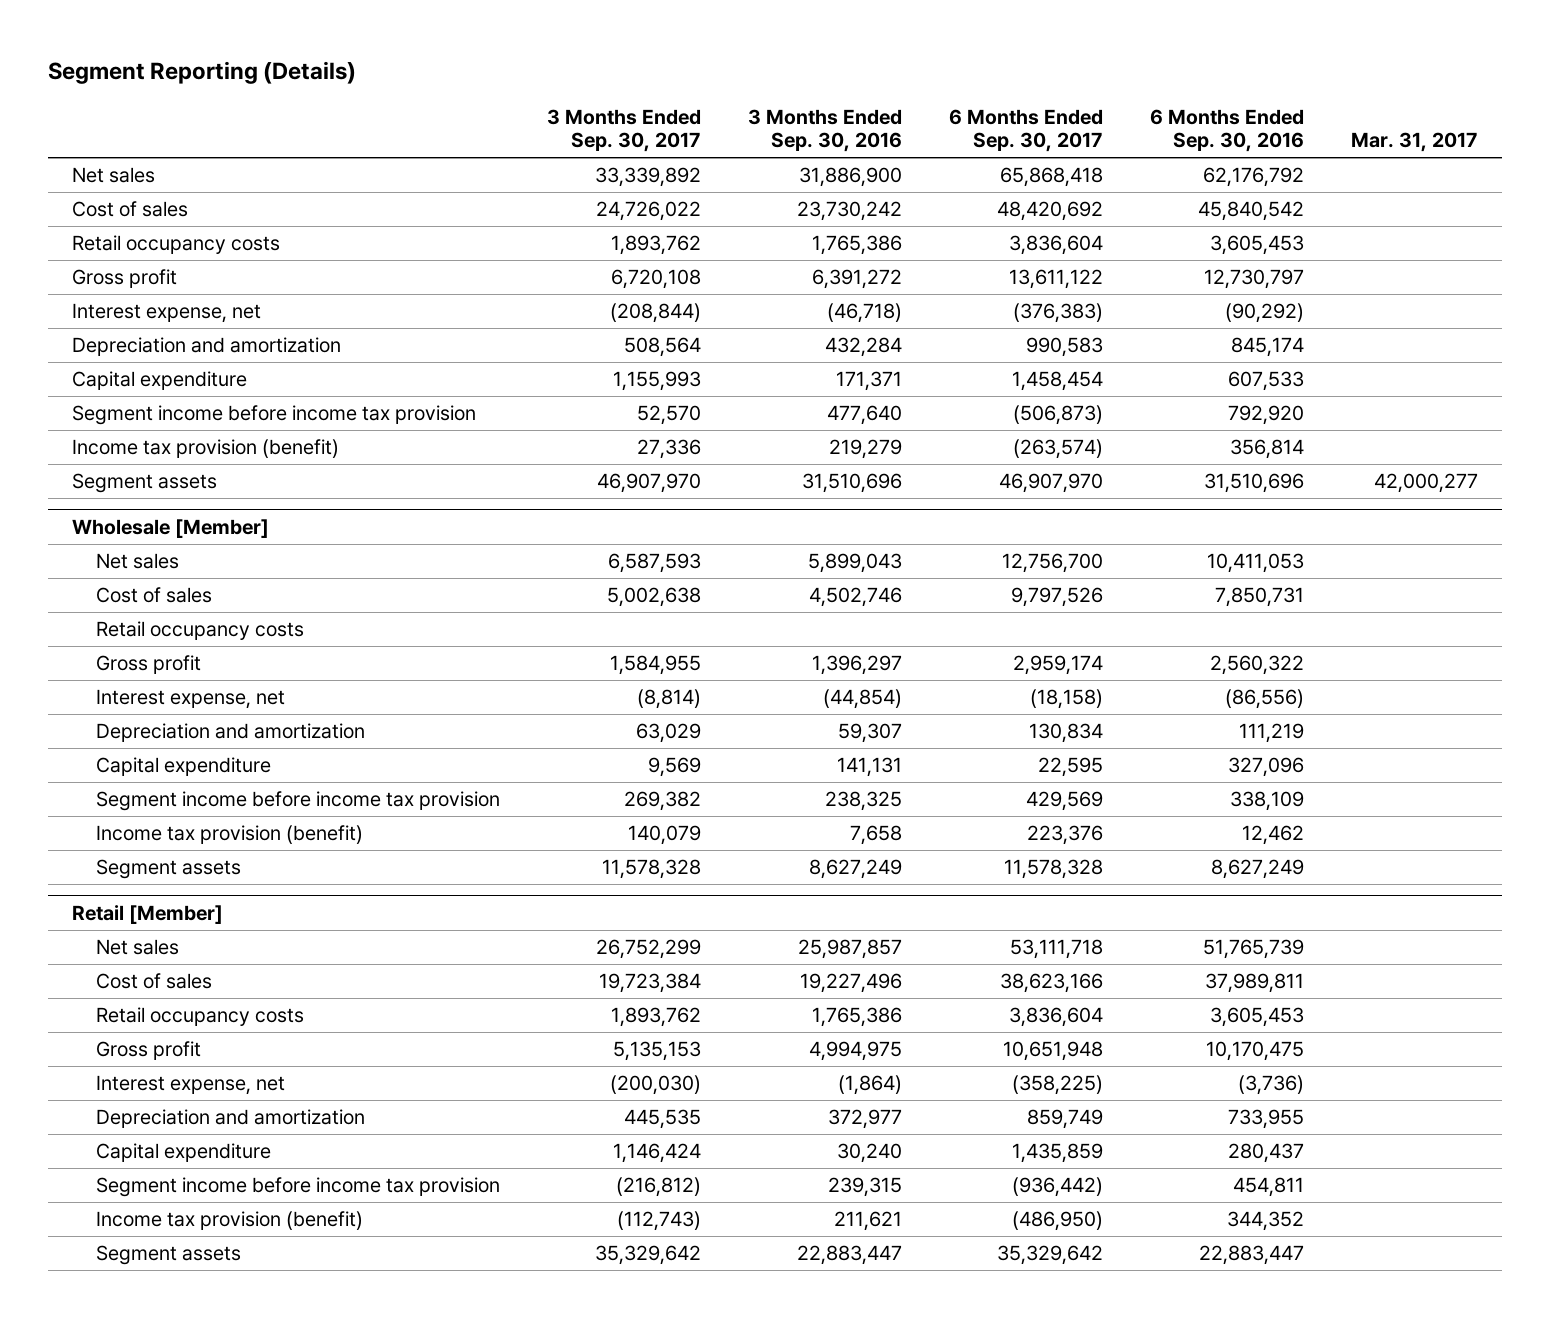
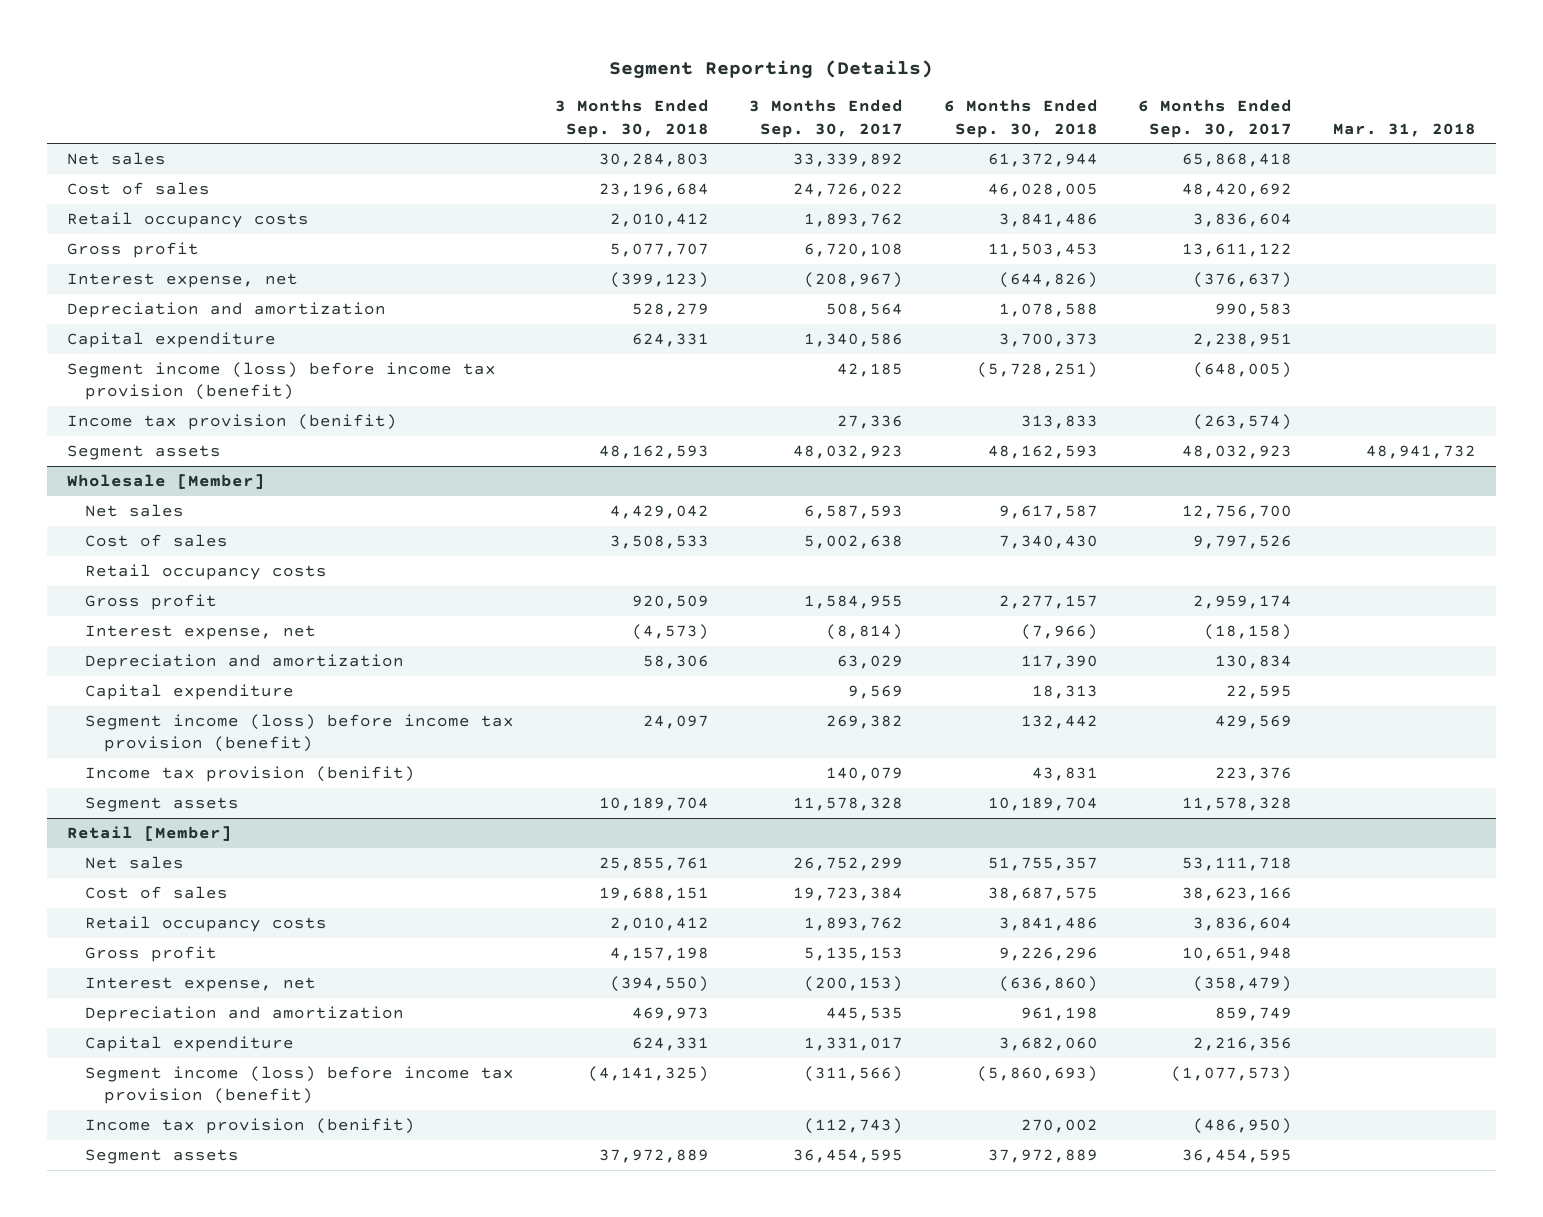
- | 3 Months Ended Sep. 30, 2017 | 3 Months Ended Sep. 30, 2016 | 6 Months Ended Sep. 30, 2017 | 6 Months Ended Sep. 30, 2016 | Mar. 31, 2017
+ | 3 Months Ended Sep. 30, 2018 | 3 Months Ended Sep. 30, 2017 | 6 Months Ended Sep. 30, 2018 | 6 Months Ended Sep. 30, 2017 | Mar. 31, 2018
- Interest expense, net | (208,844) | (46,718) | (376,383) | (90,292) |
+ Interest expense, net | (399,123) | (208,967) | (644,826) | (376,637) |
- Capital expenditure | 1,155,993 | 171,371 | 1,458,454 | 607,533 |
- Segment income before income tax provision | 52,570 | 477,640 | (506,873) | 792,920 |
- Income tax provision (benefit) | 27,336 | 219,279 | (263,574) | 356,814 |
- Segment assets | 46,907,970 | 31,510,696 | 46,907,970 | 31,510,696 | 42,000,277
+ Capital expenditure | 624,331 | 1,340,586 | 3,700,373 | 2,238,951 |
+ Segment income (loss) before income tax provision (benefit) | | 42,185 | (5,728,251) | (648,005) |
+ Income tax provision (benifit) | | 27,336 | 313,833 | (263,574) |
+ Segment assets | 48,162,593 | 48,032,923 | 48,162,593 | 48,032,923 | 48,941,732
@ Wholesale [Member]
- Segment income before income tax provision | 269,382 | 238,325 | 429,569 | 338,109 |
- Income tax provision (benefit) | 140,079 | 7,658 | 223,376 | 12,462 |
+ Segment income (loss) before income tax provision (benefit) | 24,097 | 269,382 | 132,442 | 429,569 |
+ Income tax provision (benifit) | | 140,079 | 43,831 | 223,376 |
@ Retail [Member]
- Interest expense, net | (200,030) | (1,864) | (358,225) | (3,736) |
+ Interest expense, net | (394,550) | (200,153) | (636,860) | (358,479) |
- Capital expenditure | 1,146,424 | 30,240 | 1,435,859 | 280,437 |
- Segment income before income tax provision | (216,812) | 239,315 | (936,442) | 454,811 |
- Income tax provision (benefit) | (112,743) | 211,621 | (486,950) | 344,352 |
- Segment assets | 35,329,642 | 22,883,447 | 35,329,642 | 22,883,447 |
+ Capital expenditure | 624,331 | 1,331,017 | 3,682,060 | 2,216,356 |
+ Segment income (loss) before income tax provision (benefit) | (4,141,325) | (311,566) | (5,860,693) | (1,077,573) |
+ Income tax provision (benifit) | | (112,743) | 270,002 | (486,950) |
+ Segment assets | 37,972,889 | 36,454,595 | 37,972,889 | 36,454,595 |

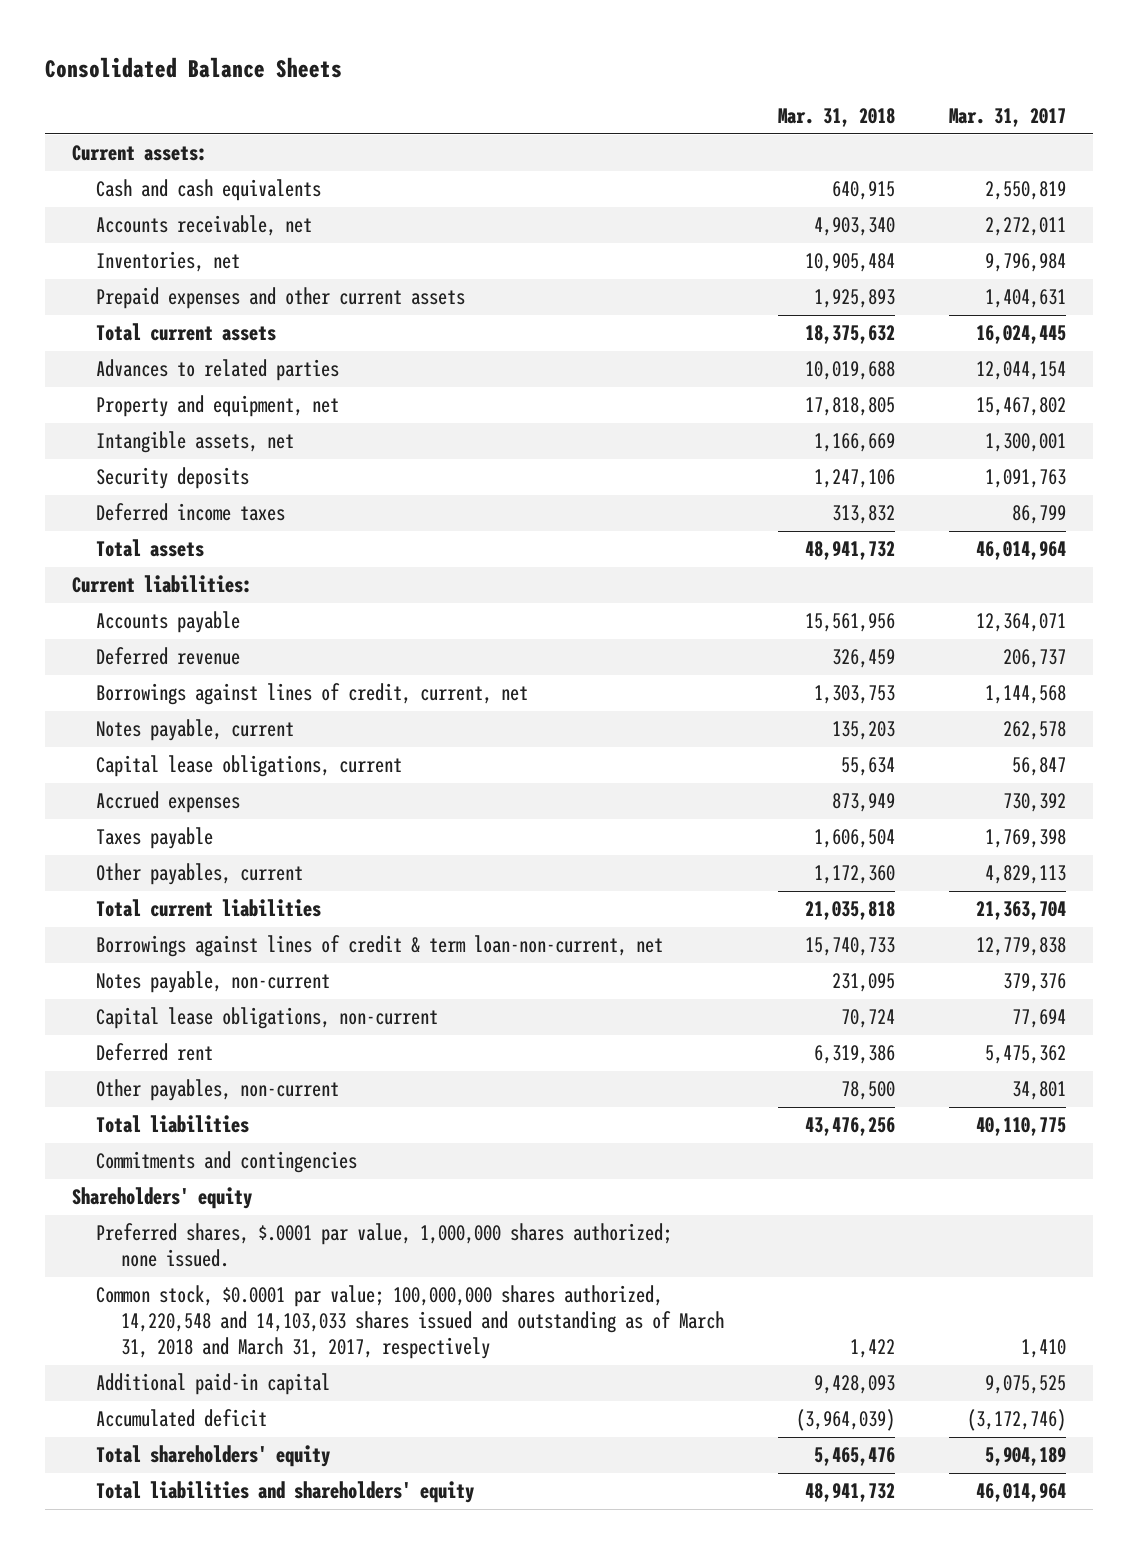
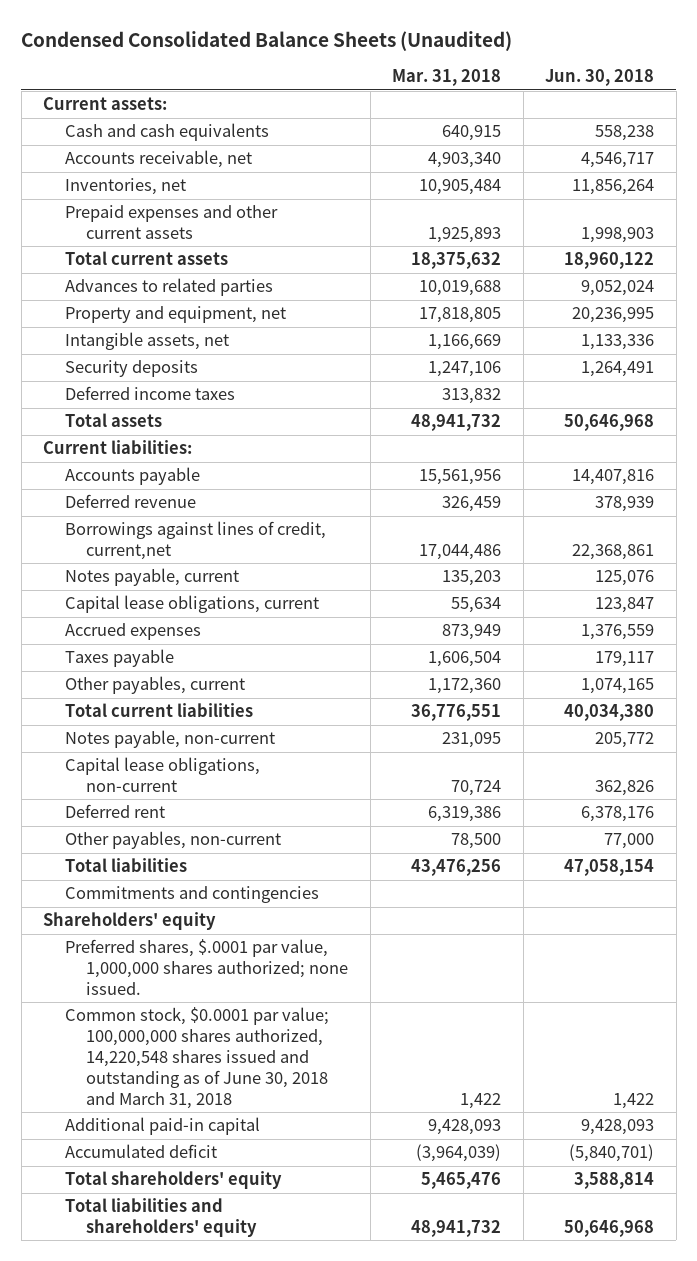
- Consolidated Balance Sheets
+ Condensed Consolidated Balance Sheets (Unaudited)
- | Mar. 31, 2018 | Mar. 31, 2017
+ | Mar. 31, 2018 | Jun. 30, 2018
- Borrowings against lines of credit, current, net | 1,303,753 | 1,144,568
+ Borrowings against lines of credit, current,net | 17,044,486 | 22,368,861
- Total current liabilities | 21,035,818 | 21,363,704
- Borrowings against lines of credit & term loan-non-current, net | 15,740,733 | 12,779,838
+ Total current liabilities | 36,776,551 | 40,034,380
- Common stock, $0.0001 par value; 100,000,000 shares authorized, 14,220,548 and 14,103,033 shares issued and outstanding as of March 31, 2018 and March 31, 2017, respectively | 1,422 | 1,410
+ Common stock, $0.0001 par value; 100,000,000 shares authorized, 14,220,548 shares issued and outstanding as of June 30, 2018 and March 31, 2018 | 1,422 | 1,422

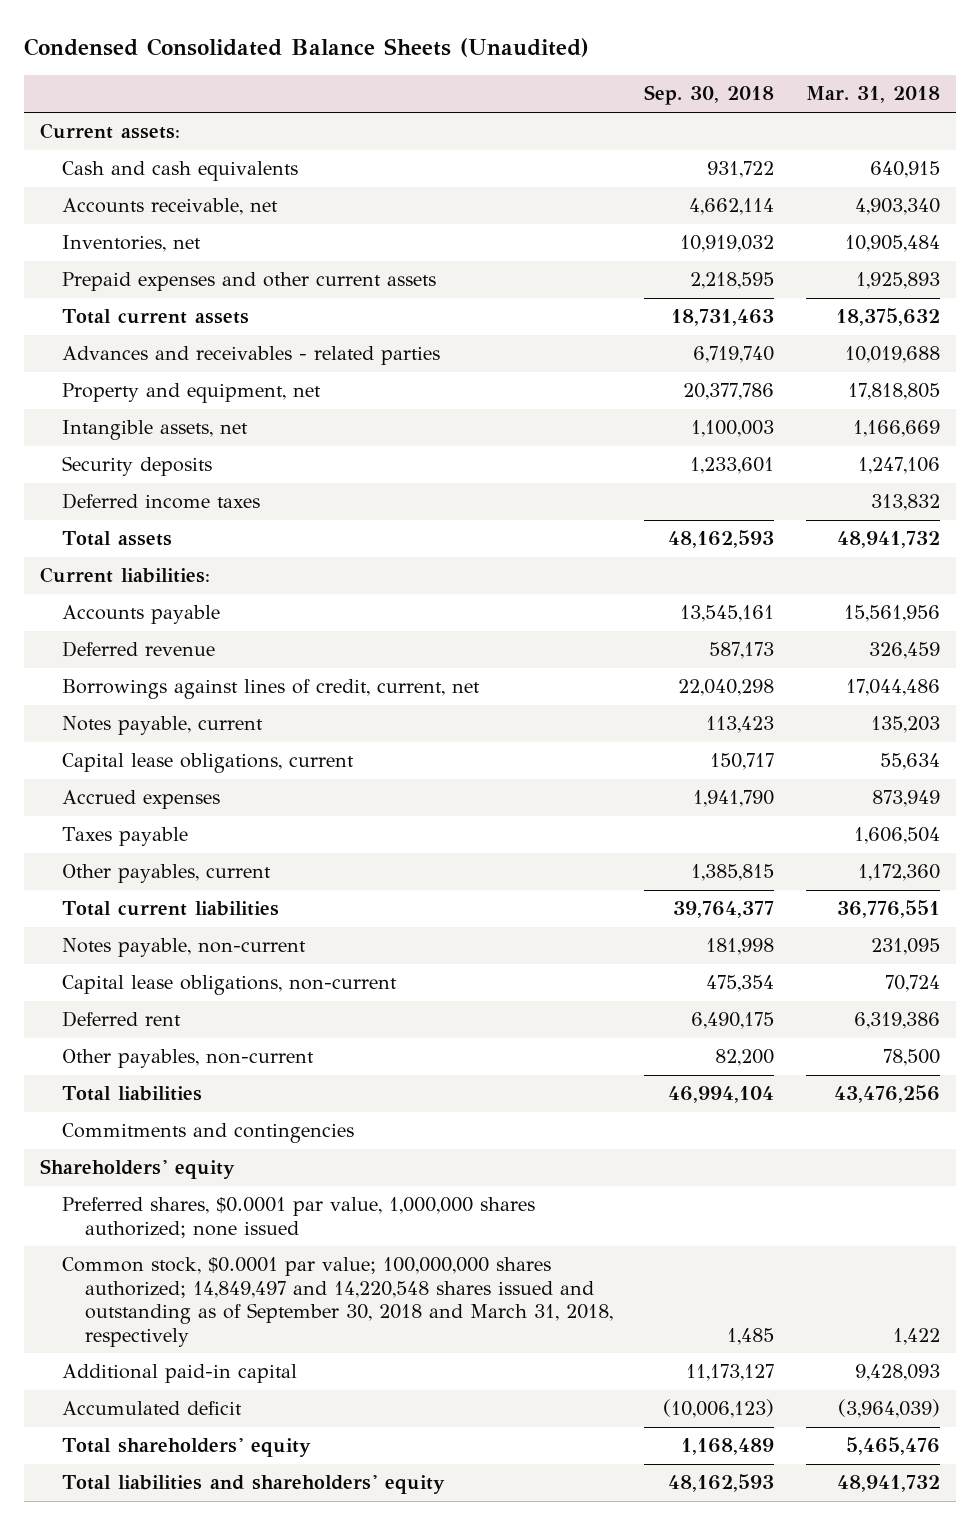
- | Mar. 31, 2018 | Jun. 30, 2018
+ | Sep. 30, 2018 | Mar. 31, 2018
- Advances to related parties | 10,019,688 | 9,052,024
+ Advances and receivables - related parties | 6,719,740 | 10,019,688
- Borrowings against lines of credit, current,net | 17,044,486 | 22,368,861
+ Borrowings against lines of credit, current, net | 22,040,298 | 17,044,486
- Preferred shares, $.0001 par value, 1,000,000 shares authorized; none issued.
- Common stock, $0.0001 par value; 100,000,000 shares authorized, 14,220,548 shares issued and outstanding as of June 30, 2018 and March 31, 2018 | 1,422 | 1,422
+ Preferred shares, $0.0001 par value, 1,000,000 shares authorized; none issued
+ Common stock, $0.0001 par value; 100,000,000 shares authorized; 14,849,497 and 14,220,548 shares issued and outstanding as of September 30, 2018 and March 31, 2018, respectively | 1,485 | 1,422

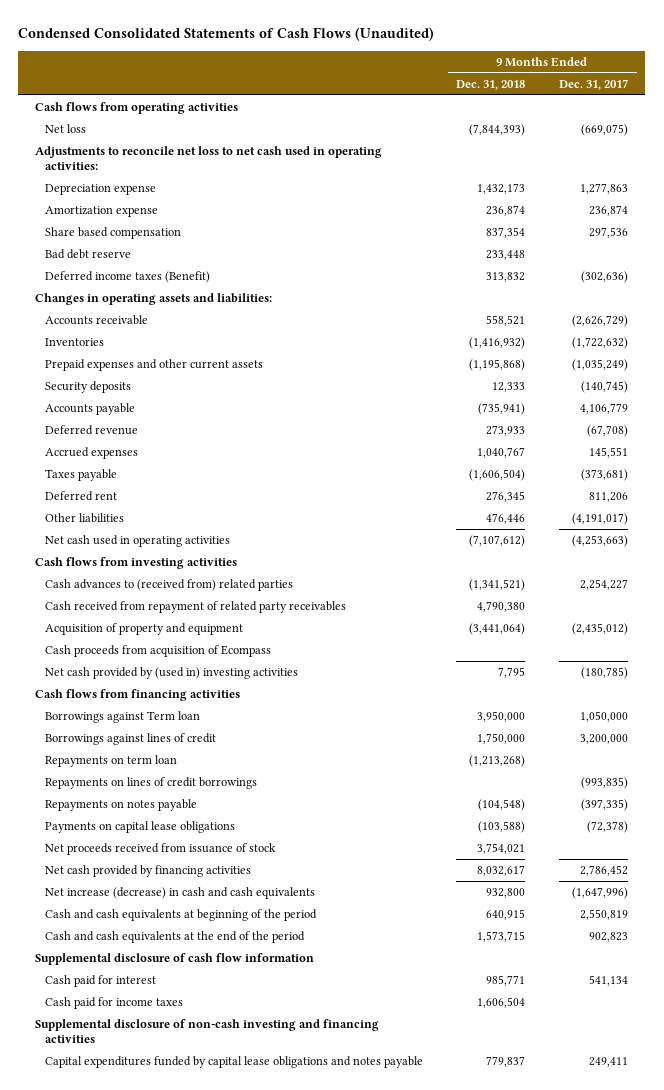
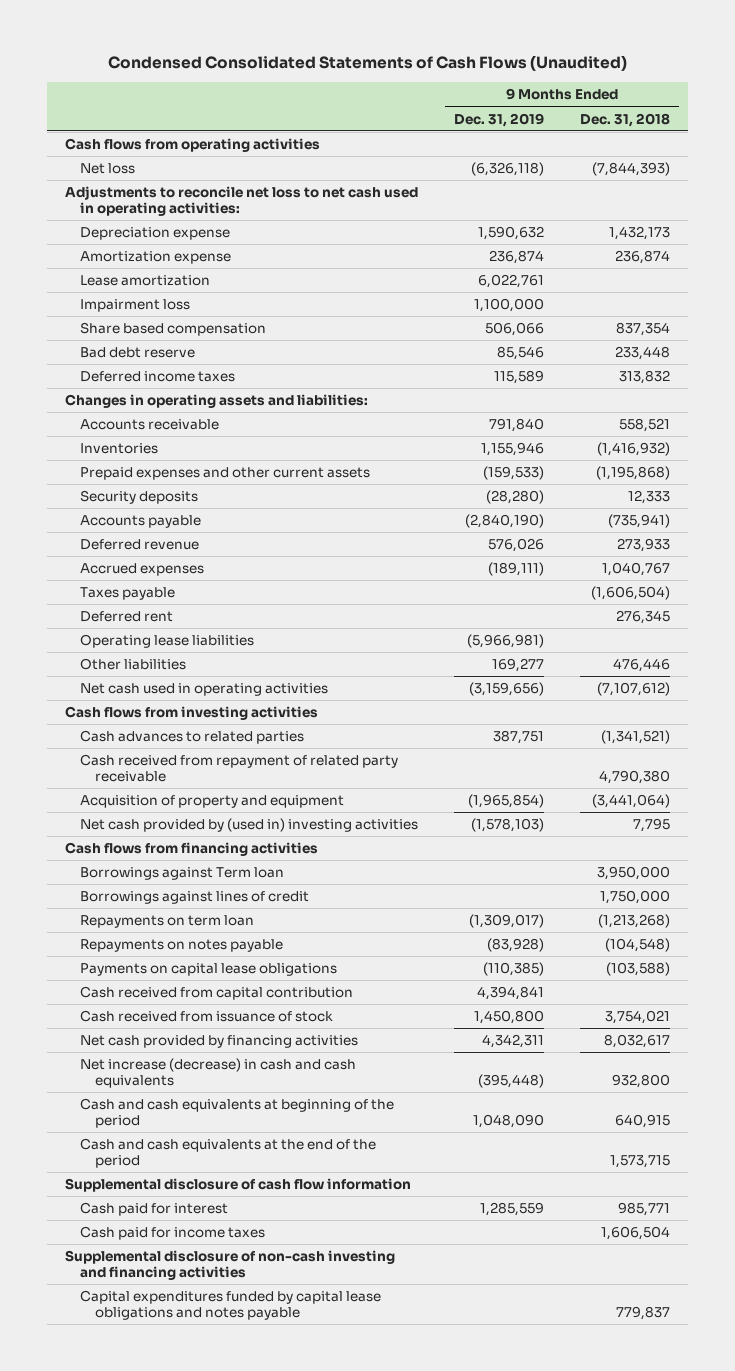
- | 9 Months Ended Dec. 31, 2018 | 9 Months Ended Dec. 31, 2017
+ | 9 Months Ended Dec. 31, 2019 | 9 Months Ended Dec. 31, 2018
+ Lease amortization | 6,022,761 |
+ Impairment loss | 1,100,000 |
- Deferred income taxes (Benefit) | 313,832 | (302,636)
+ Deferred income taxes | 115,589 | 313,832
+ Operating lease liabilities | (5,966,981) |
- Cash advances to (received from) related parties | (1,341,521) | 2,254,227
- Cash received from repayment of related party receivables | 4,790,380 |
+ Cash advances to related parties | 387,751 | (1,341,521)
+ Cash received from repayment of related party receivable | | 4,790,380
- Cash proceeds from acquisition of Ecompass
- Repayments on lines of credit borrowings | | (993,835)
- Net proceeds received from issuance of stock | 3,754,021 |
+ Cash received from capital contribution | 4,394,841 |
+ Cash received from issuance of stock | 1,450,800 | 3,754,021

